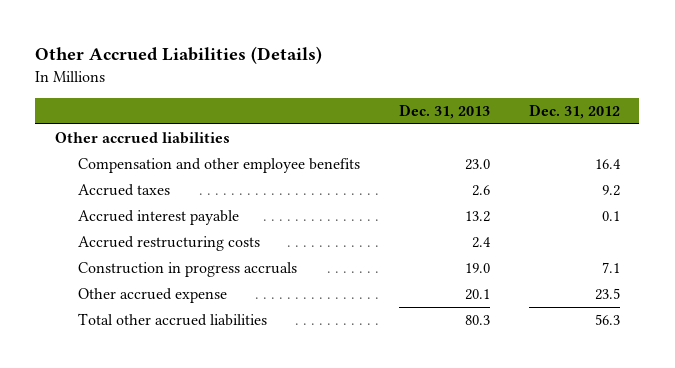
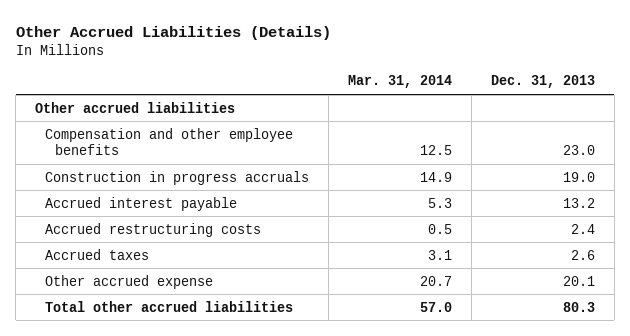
- | Dec. 31, 2013 | Dec. 31, 2012
+ | Mar. 31, 2014 | Dec. 31, 2013
moved up: Construction in progress accruals | 14.9 | 19.0
moved down: Accrued taxes | 3.1 | 2.6

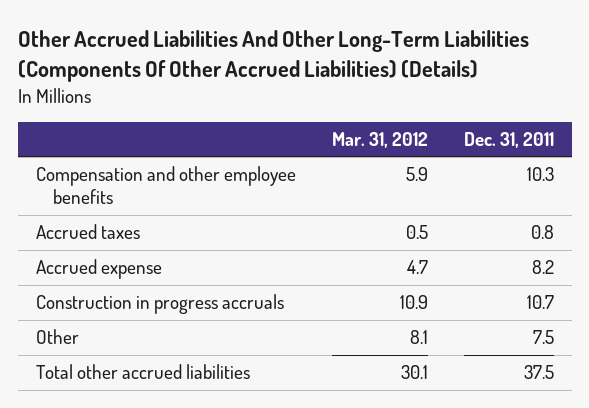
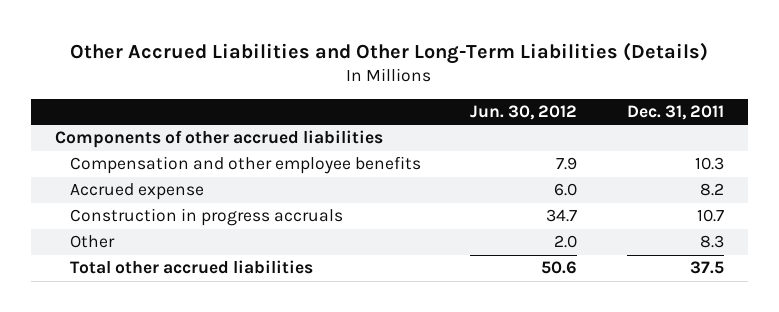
- Other Accrued Liabilities And Other Long-Term Liabilities (Components Of Other Accrued Liabilities) (Details)
+ Other Accrued Liabilities and Other Long-Term Liabilities (Details)
- | Mar. 31, 2012 | Dec. 31, 2011
+ | Jun. 30, 2012 | Dec. 31, 2011
+ Components of other accrued liabilities
- Accrued taxes | 0.5 | 0.8
- Other | 8.1 | 7.5
+ Other | 2.0 | 8.3

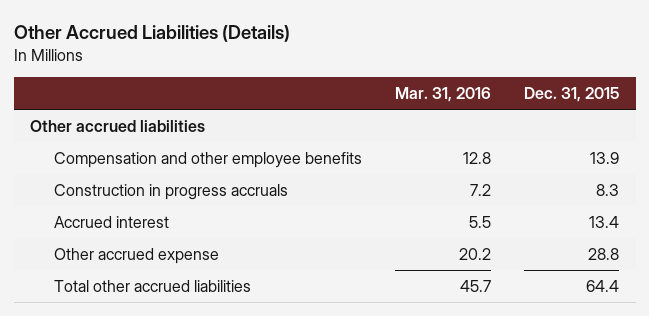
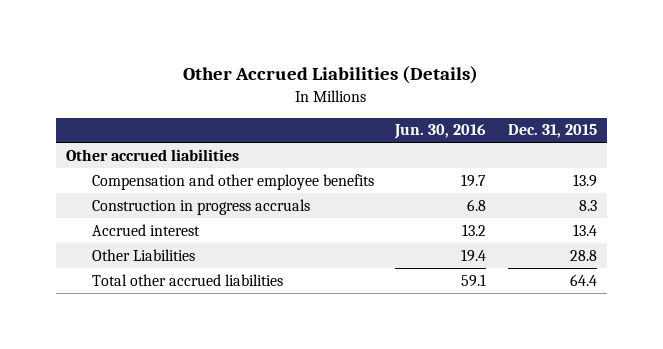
- | Mar. 31, 2016 | Dec. 31, 2015
+ | Jun. 30, 2016 | Dec. 31, 2015
- Other accrued expense | 20.2 | 28.8
+ Other Liabilities | 19.4 | 28.8

